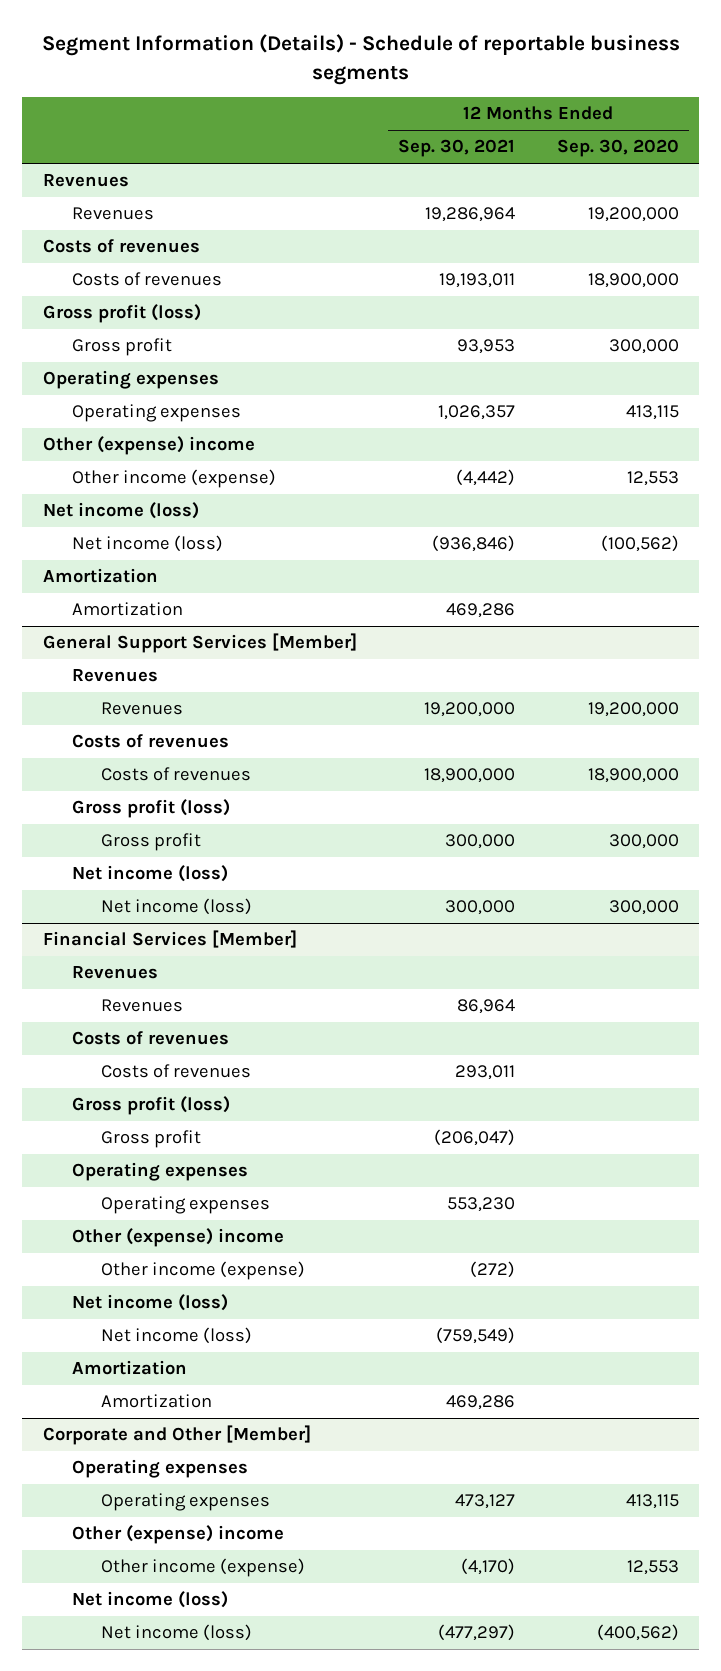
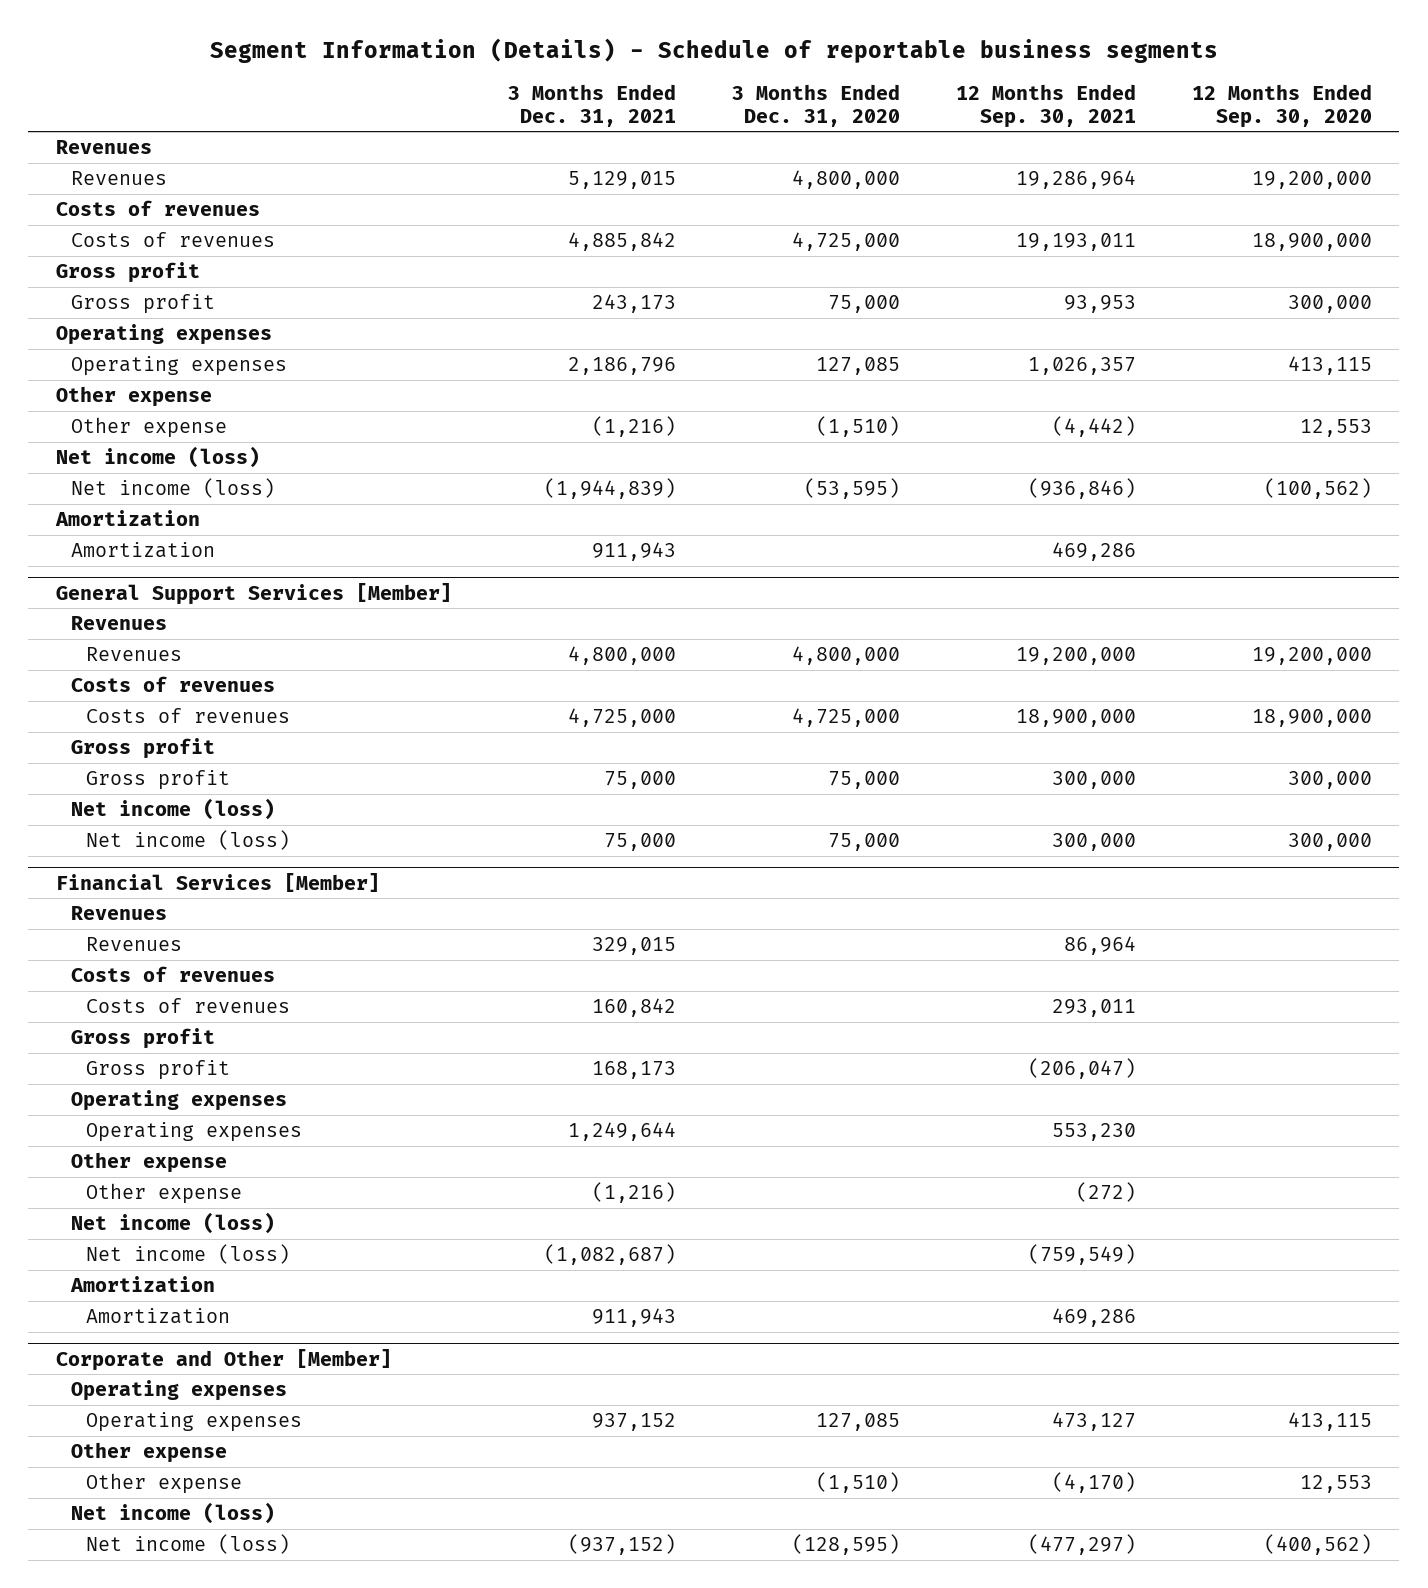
- | 12 Months Ended Sep. 30, 2021 | 12 Months Ended Sep. 30, 2020
+ | 3 Months Ended Dec. 31, 2021 | 3 Months Ended Dec. 31, 2020 | 12 Months Ended Sep. 30, 2021 | 12 Months Ended Sep. 30, 2020
- Gross profit (loss)
+ Gross profit
- Other (expense) income
- Other income (expense) | (4,442) | 12,553
+ Other expense
+ Other expense | (1,216) | (1,510) | (4,442) | 12,553
@ General Support Services [Member]
- Gross profit (loss)
+ Gross profit
@ Financial Services [Member]
- Gross profit (loss)
+ Gross profit
- Other (expense) income
- Other income (expense) | (272) |
+ Other expense
+ Other expense | (1,216) | | (272) |
@ Corporate and Other [Member]
- Other (expense) income
- Other income (expense) | (4,170) | 12,553
+ Other expense
+ Other expense | | (1,510) | (4,170) | 12,553

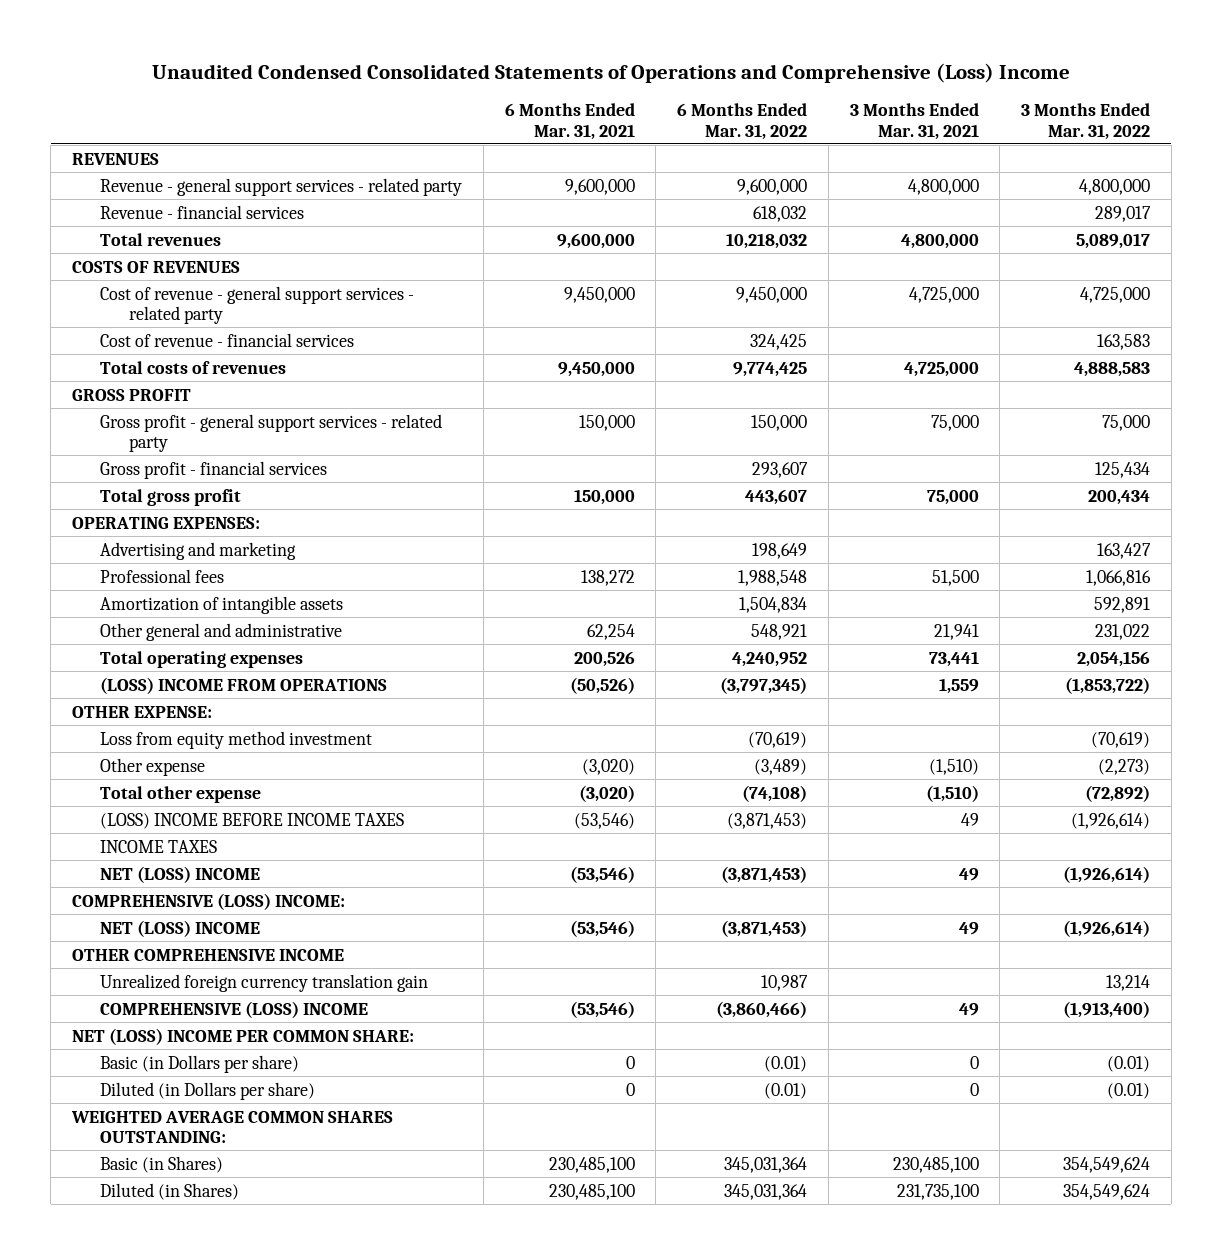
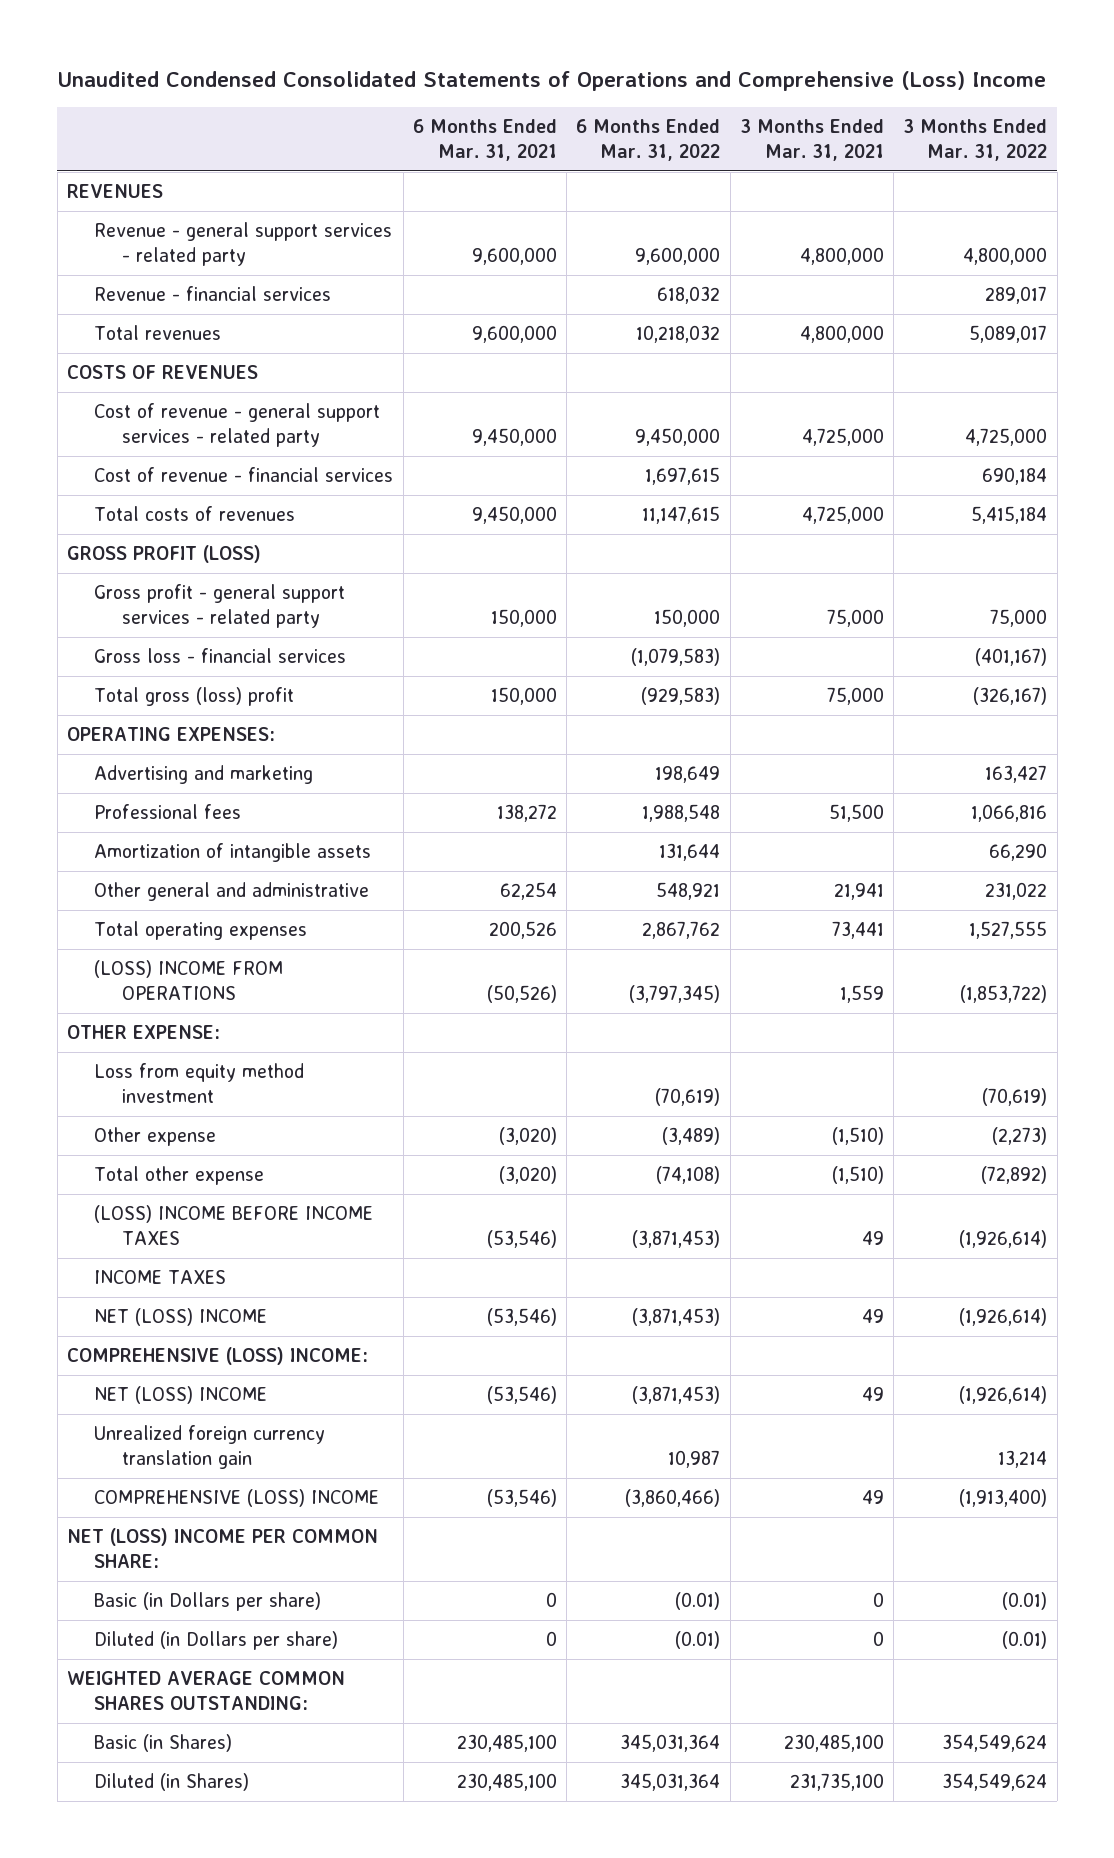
- Cost of revenue - financial services | | 324,425 | | 163,583
- Total costs of revenues | 9,450,000 | 9,774,425 | 4,725,000 | 4,888,583
- GROSS PROFIT
+ Cost of revenue - financial services | | 1,697,615 | | 690,184
+ Total costs of revenues | 9,450,000 | 11,147,615 | 4,725,000 | 5,415,184
+ GROSS PROFIT (LOSS)
- Gross profit - financial services | | 293,607 | | 125,434
- Total gross profit | 150,000 | 443,607 | 75,000 | 200,434
+ Gross loss - financial services | | (1,079,583) | | (401,167)
+ Total gross (loss) profit | 150,000 | (929,583) | 75,000 | (326,167)
- Amortization of intangible assets | | 1,504,834 | | 592,891
+ Amortization of intangible assets | | 131,644 | | 66,290
- Total operating expenses | 200,526 | 4,240,952 | 73,441 | 2,054,156
+ Total operating expenses | 200,526 | 2,867,762 | 73,441 | 1,527,555
- OTHER COMPREHENSIVE INCOME

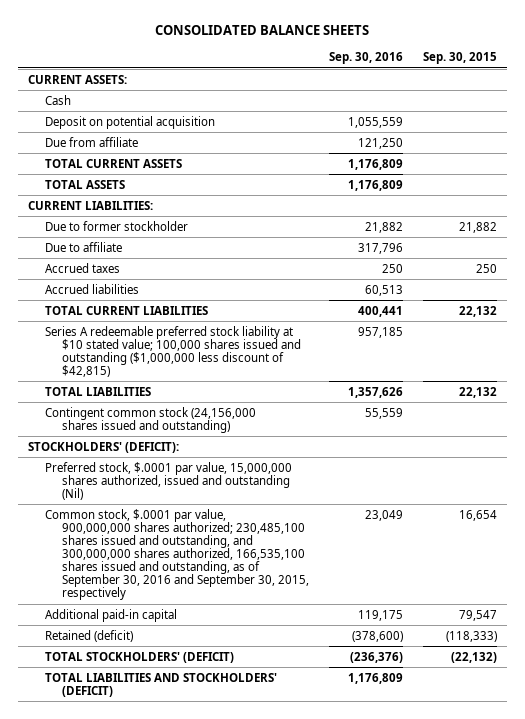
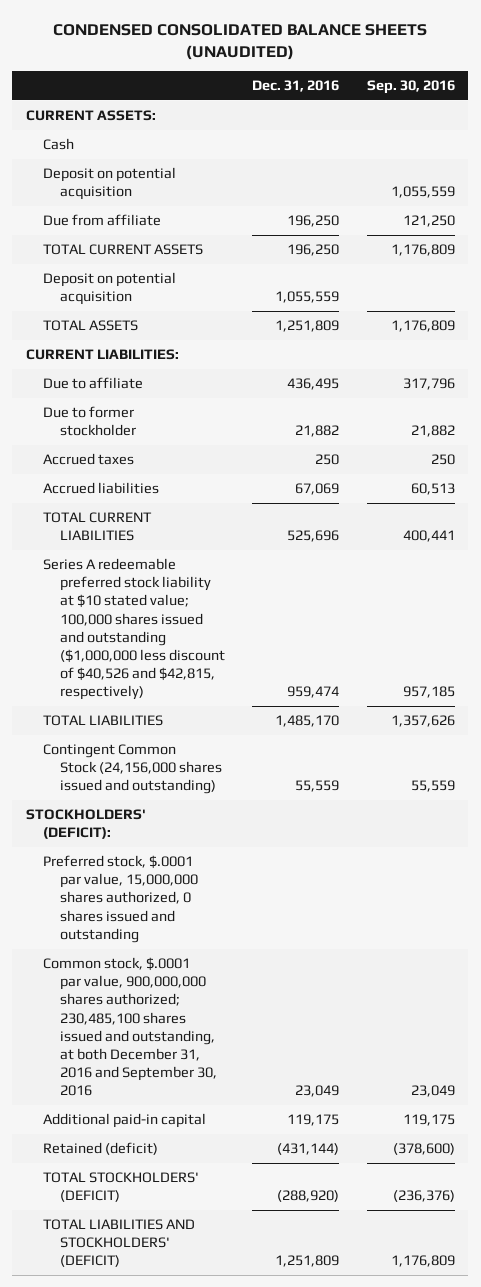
- CONSOLIDATED BALANCE SHEETS
+ CONDENSED CONSOLIDATED BALANCE SHEETS (UNAUDITED)
- | Sep. 30, 2016 | Sep. 30, 2015
+ | Dec. 31, 2016 | Sep. 30, 2016
+ Deposit on potential acquisition | 1,055,559 |
moved down: Due to former stockholder | 21,882 | 21,882
- Series A redeemable preferred stock liability at $10 stated value; 100,000 shares issued and outstanding ($1,000,000 less discount of $42,815) | 957,185 |
+ Series A redeemable preferred stock liability at $10 stated value; 100,000 shares issued and outstanding ($1,000,000 less discount of $40,526 and $42,815, respectively) | 959,474 | 957,185
- Contingent common stock (24,156,000 shares issued and outstanding) | 55,559 |
+ Contingent Common Stock (24,156,000 shares issued and outstanding) | 55,559 | 55,559
- Preferred stock, $.0001 par value, 15,000,000 shares authorized, issued and outstanding (Nil)
- Common stock, $.0001 par value, 900,000,000 shares authorized; 230,485,100 shares issued and outstanding, and 300,000,000 shares authorized, 166,535,100 shares issued and outstanding, as of September 30, 2016 and September 30, 2015, respectively | 23,049 | 16,654
+ Preferred stock, $.0001 par value, 15,000,000 shares authorized, 0 shares issued and outstanding
+ Common stock, $.0001 par value, 900,000,000 shares authorized; 230,485,100 shares issued and outstanding, at both December 31, 2016 and September 30, 2016 | 23,049 | 23,049

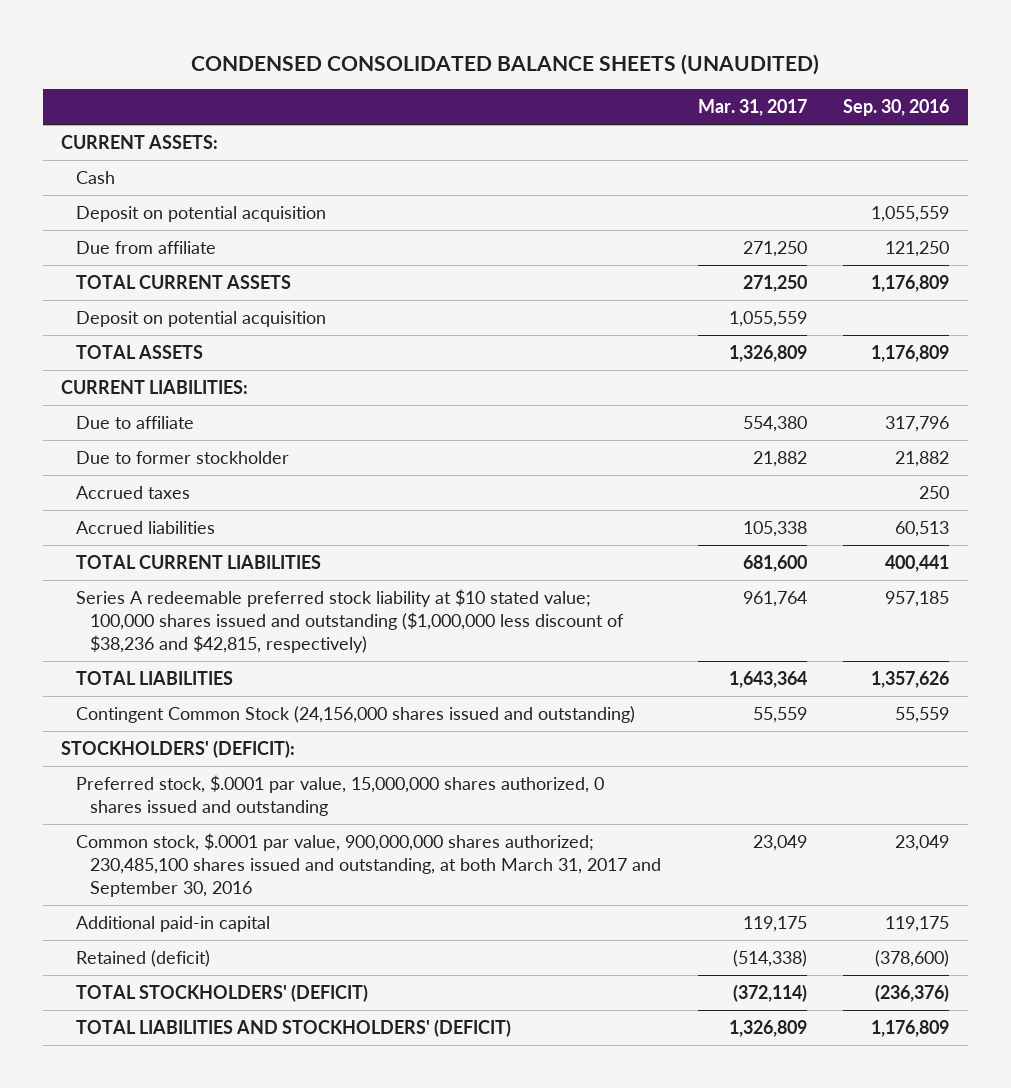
- | Dec. 31, 2016 | Sep. 30, 2016
+ | Mar. 31, 2017 | Sep. 30, 2016
- Series A redeemable preferred stock liability at $10 stated value; 100,000 shares issued and outstanding ($1,000,000 less discount of $40,526 and $42,815, respectively) | 959,474 | 957,185
+ Series A redeemable preferred stock liability at $10 stated value; 100,000 shares issued and outstanding ($1,000,000 less discount of $38,236 and $42,815, respectively) | 961,764 | 957,185
- Common stock, $.0001 par value, 900,000,000 shares authorized; 230,485,100 shares issued and outstanding, at both December 31, 2016 and September 30, 2016 | 23,049 | 23,049
+ Common stock, $.0001 par value, 900,000,000 shares authorized; 230,485,100 shares issued and outstanding, at both March 31, 2017 and September 30, 2016 | 23,049 | 23,049

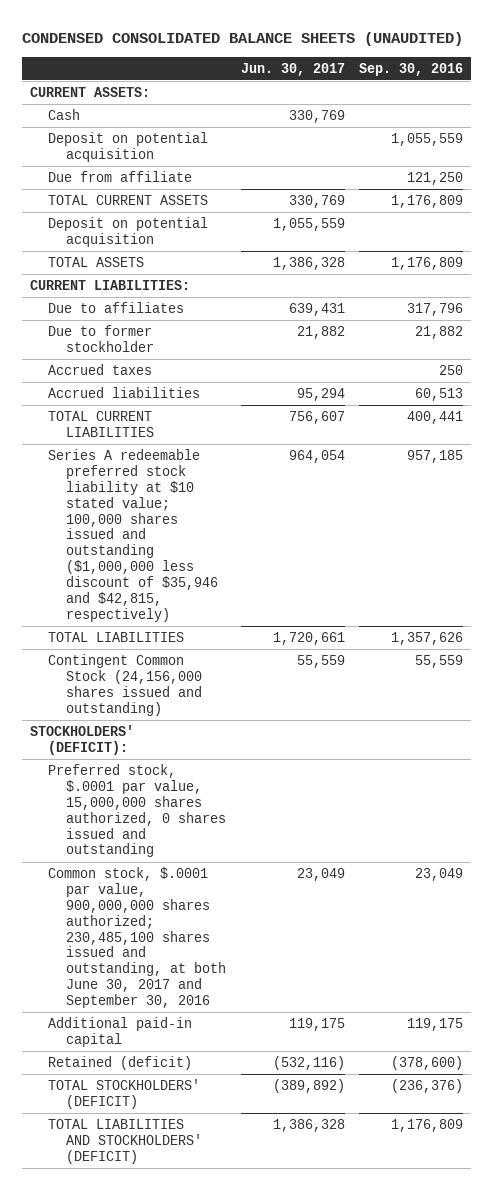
- | Mar. 31, 2017 | Sep. 30, 2016
+ | Jun. 30, 2017 | Sep. 30, 2016
- Due to affiliate | 554,380 | 317,796
+ Due to affiliates | 639,431 | 317,796
- Series A redeemable preferred stock liability at $10 stated value; 100,000 shares issued and outstanding ($1,000,000 less discount of $38,236 and $42,815, respectively) | 961,764 | 957,185
+ Series A redeemable preferred stock liability at $10 stated value; 100,000 shares issued and outstanding ($1,000,000 less discount of $35,946 and $42,815, respectively) | 964,054 | 957,185
- Common stock, $.0001 par value, 900,000,000 shares authorized; 230,485,100 shares issued and outstanding, at both March 31, 2017 and September 30, 2016 | 23,049 | 23,049
+ Common stock, $.0001 par value, 900,000,000 shares authorized; 230,485,100 shares issued and outstanding, at both June 30, 2017 and September 30, 2016 | 23,049 | 23,049

